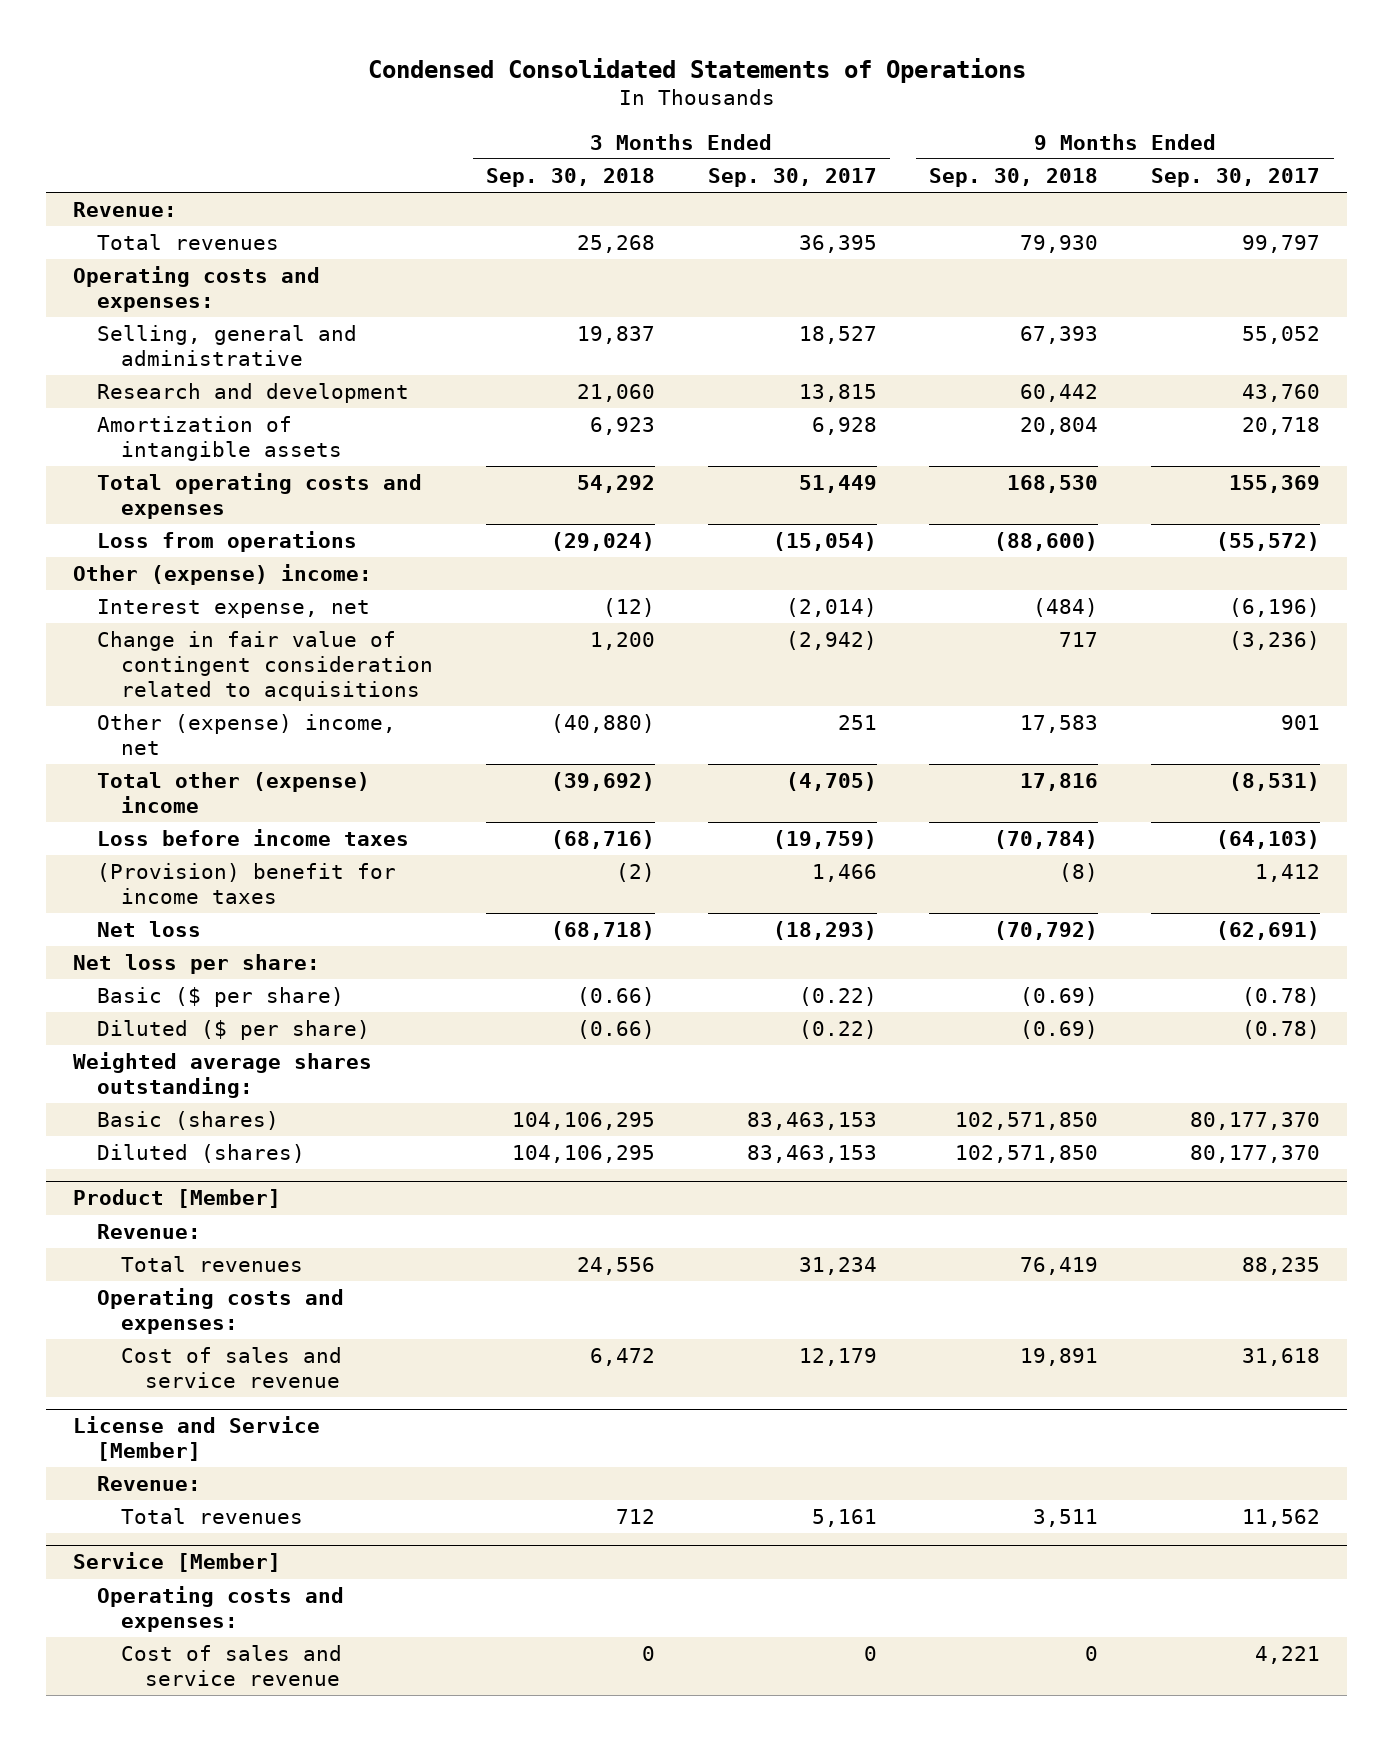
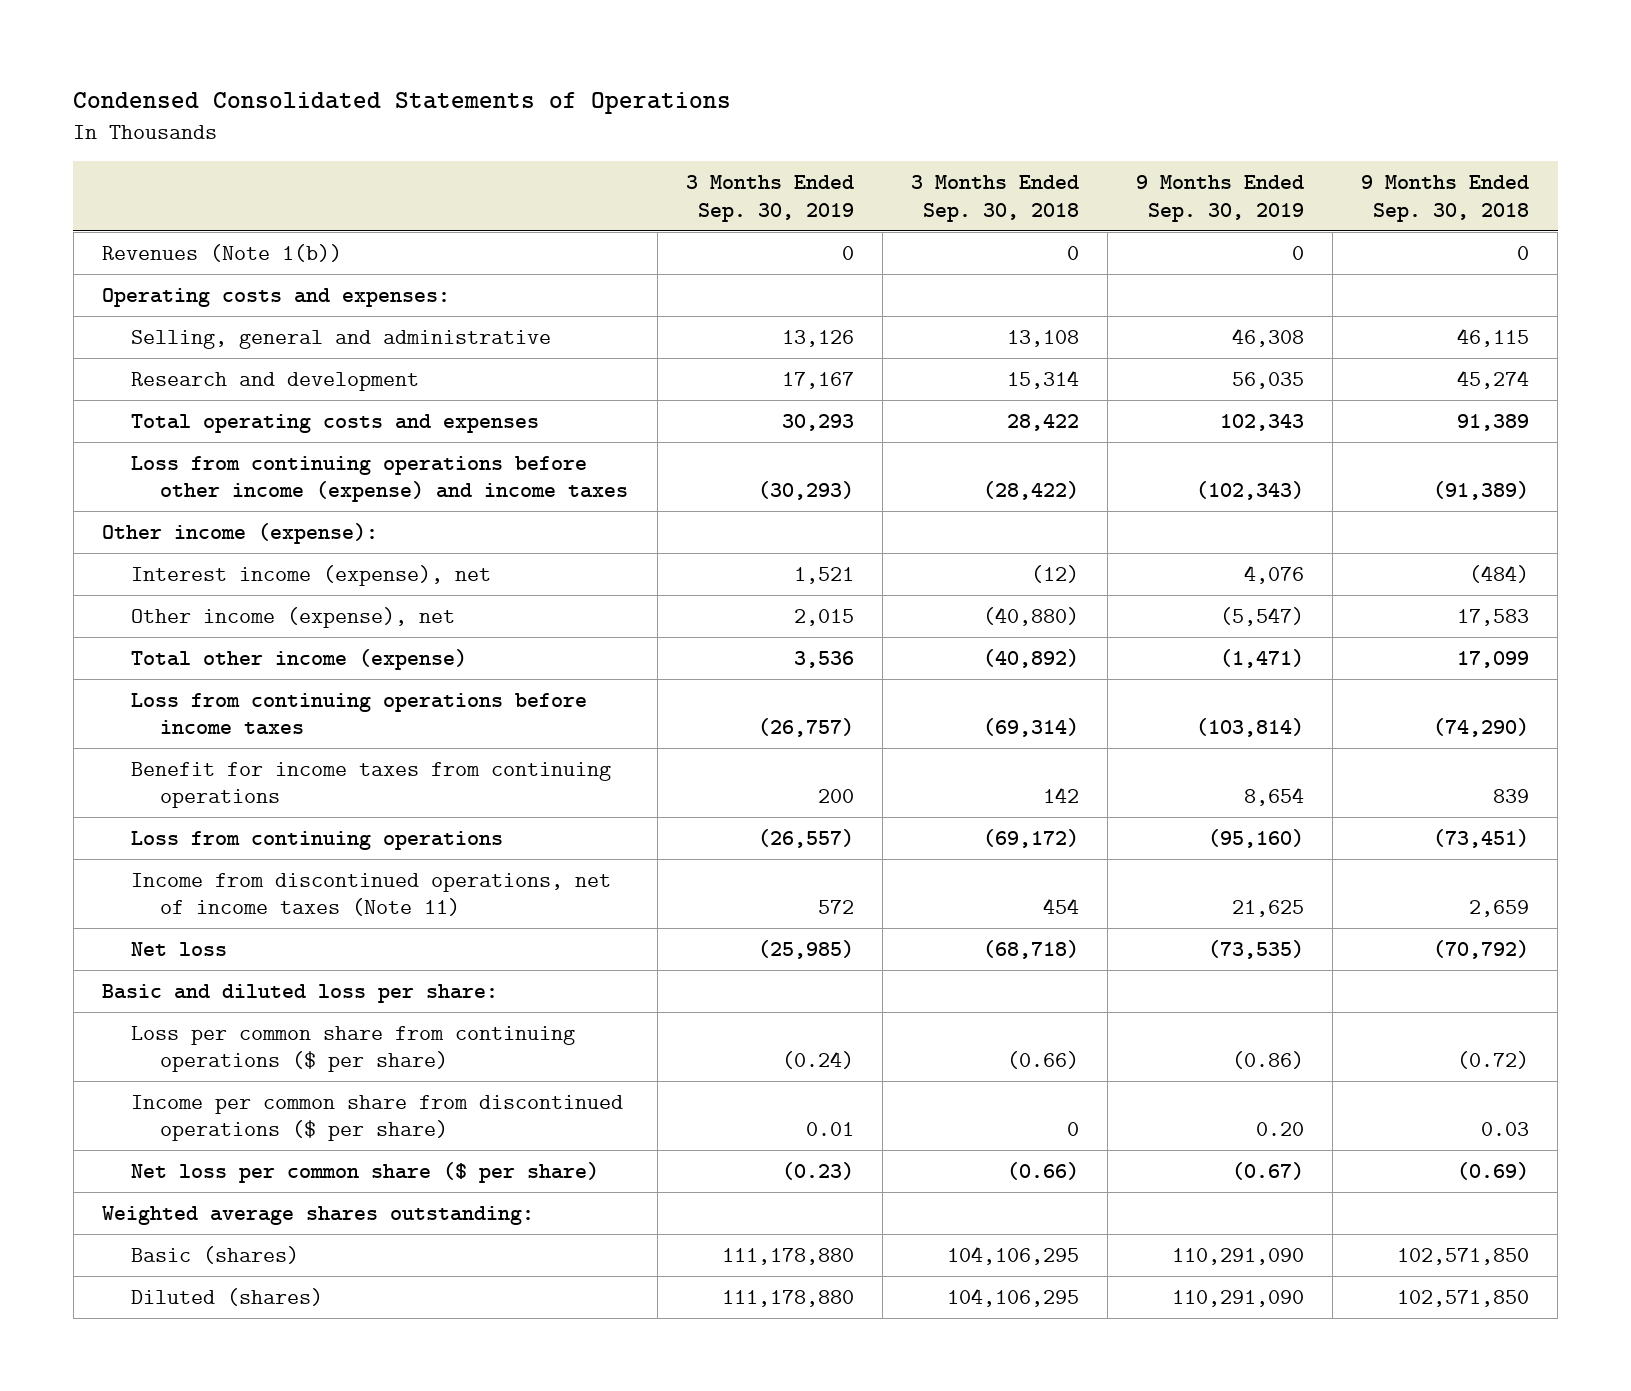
- | 3 Months Ended Sep. 30, 2018 | 3 Months Ended Sep. 30, 2017 | 9 Months Ended Sep. 30, 2018 | 9 Months Ended Sep. 30, 2017
+ | 3 Months Ended Sep. 30, 2019 | 3 Months Ended Sep. 30, 2018 | 9 Months Ended Sep. 30, 2019 | 9 Months Ended Sep. 30, 2018
- Revenue:
- Total revenues | 25,268 | 36,395 | 79,930 | 99,797
+ Revenues (Note 1(b)) | 0 | 0 | 0 | 0
- Selling, general and administrative | 19,837 | 18,527 | 67,393 | 55,052
- Research and development | 21,060 | 13,815 | 60,442 | 43,760
- Amortization of intangible assets | 6,923 | 6,928 | 20,804 | 20,718
- Total operating costs and expenses | 54,292 | 51,449 | 168,530 | 155,369
- Loss from operations | (29,024) | (15,054) | (88,600) | (55,572)
- Other (expense) income:
- Interest expense, net | (12) | (2,014) | (484) | (6,196)
- Change in fair value of contingent consideration related to acquisitions | 1,200 | (2,942) | 717 | (3,236)
- Other (expense) income, net | (40,880) | 251 | 17,583 | 901
- Total other (expense) income | (39,692) | (4,705) | 17,816 | (8,531)
- Loss before income taxes | (68,716) | (19,759) | (70,784) | (64,103)
- (Provision) benefit for income taxes | (2) | 1,466 | (8) | 1,412
+ Selling, general and administrative | 13,126 | 13,108 | 46,308 | 46,115
+ Research and development | 17,167 | 15,314 | 56,035 | 45,274
+ Total operating costs and expenses | 30,293 | 28,422 | 102,343 | 91,389
+ Loss from continuing operations before other income (expense) and income taxes | (30,293) | (28,422) | (102,343) | (91,389)
+ Other income (expense):
+ Interest income (expense), net | 1,521 | (12) | 4,076 | (484)
+ Other income (expense), net | 2,015 | (40,880) | (5,547) | 17,583
+ Total other income (expense) | 3,536 | (40,892) | (1,471) | 17,099
+ Loss from continuing operations before income taxes | (26,757) | (69,314) | (103,814) | (74,290)
+ Benefit for income taxes from continuing operations | 200 | 142 | 8,654 | 839
+ Loss from continuing operations | (26,557) | (69,172) | (95,160) | (73,451)
+ Income from discontinued operations, net of income taxes (Note 11) | 572 | 454 | 21,625 | 2,659
- Net loss per share:
- Basic ($ per share) | (0.66) | (0.22) | (0.69) | (0.78)
- Diluted ($ per share) | (0.66) | (0.22) | (0.69) | (0.78)
+ Basic and diluted loss per share:
+ Loss per common share from continuing operations ($ per share) | (0.24) | (0.66) | (0.86) | (0.72)
+ Income per common share from discontinued operations ($ per share) | 0.01 | 0 | 0.20 | 0.03
+ Net loss per common share ($ per share) | (0.23) | (0.66) | (0.67) | (0.69)
- Product [Member]
- Revenue:
- Total revenues | 24,556 | 31,234 | 76,419 | 88,235
- Operating costs and expenses:
- Cost of sales and service revenue | 6,472 | 12,179 | 19,891 | 31,618
- License and Service [Member]
- Revenue:
- Total revenues | 712 | 5,161 | 3,511 | 11,562
- Service [Member]
- Operating costs and expenses:
- Cost of sales and service revenue | 0 | 0 | 0 | 4,221

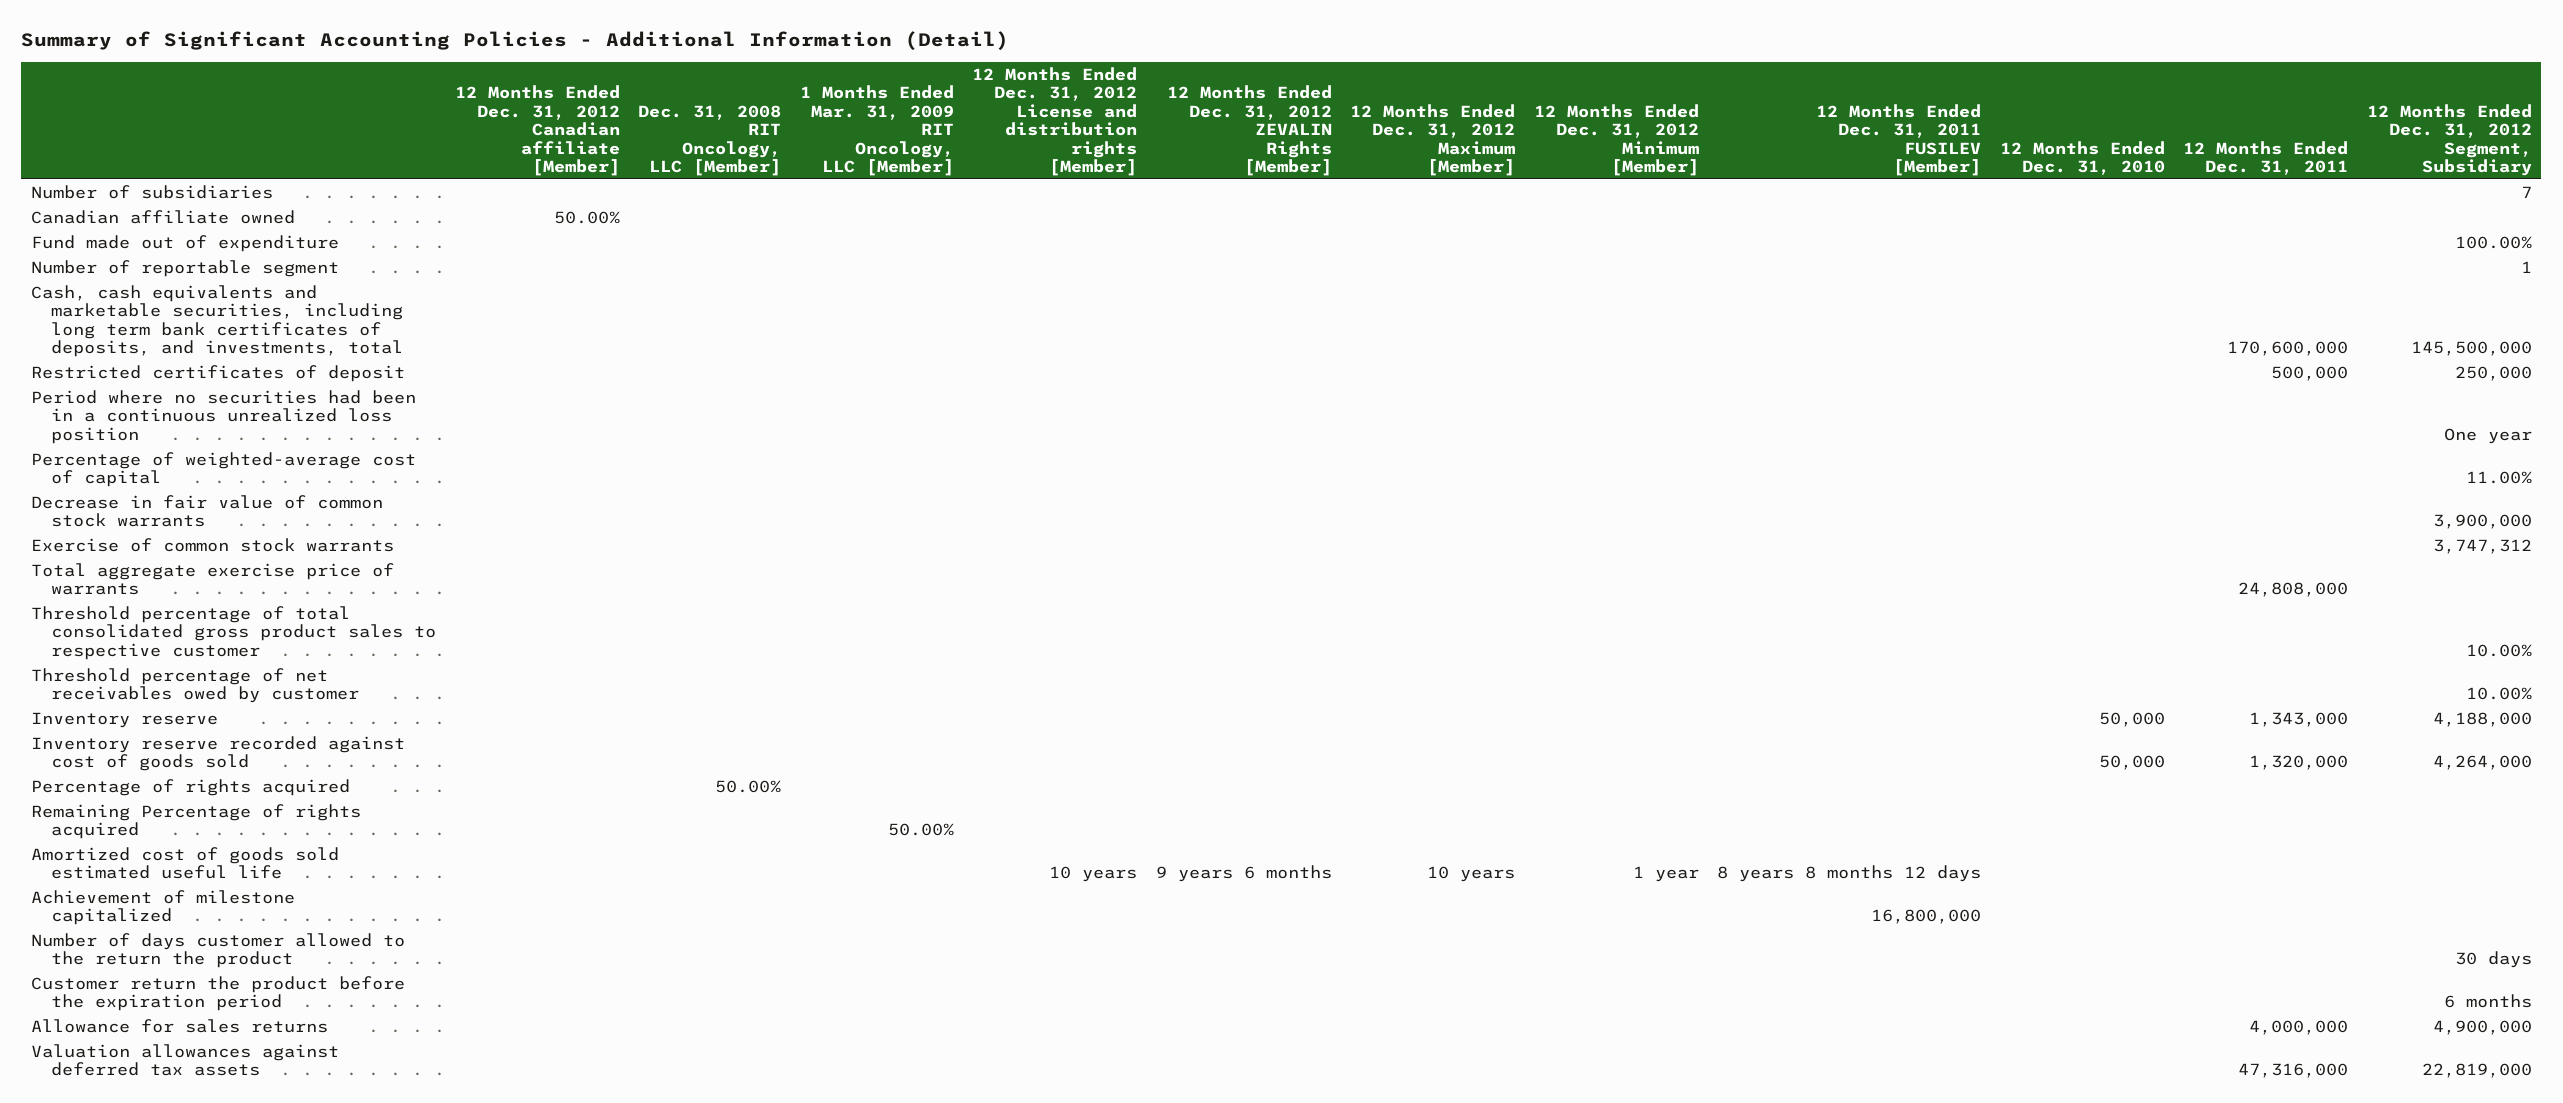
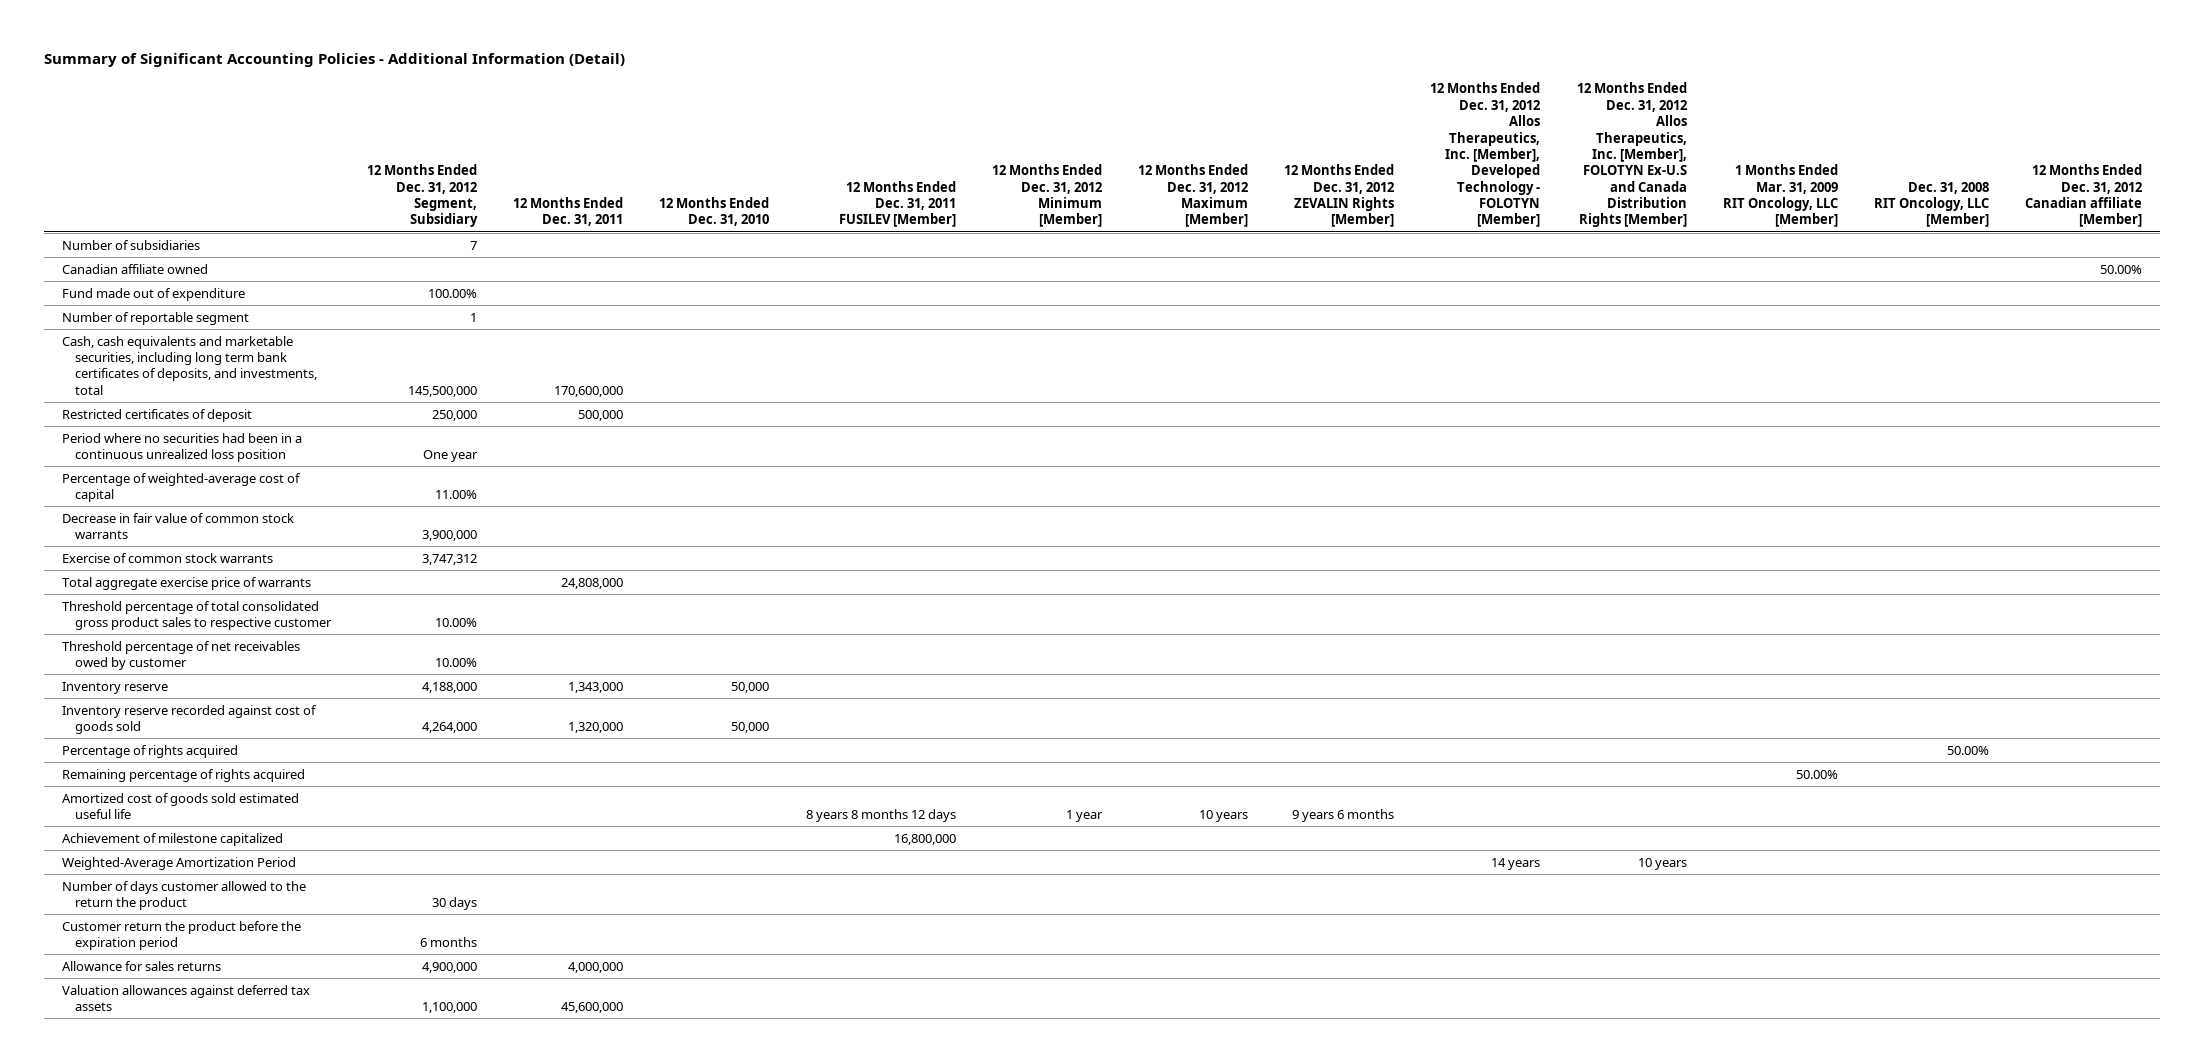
- | 12 Months Ended Dec. 31, 2012 Canadian affiliate [Member] | Dec. 31, 2008 RIT Oncology, LLC [Member] | 1 Months Ended Mar. 31, 2009 RIT Oncology, LLC [Member] | 12 Months Ended Dec. 31, 2012 License and distribution rights [Member] | 12 Months Ended Dec. 31, 2012 ZEVALIN Rights [Member] | 12 Months Ended Dec. 31, 2012 Maximum [Member] | 12 Months Ended Dec. 31, 2012 Minimum [Member] | 12 Months Ended Dec. 31, 2011 FUSILEV [Member] | 12 Months Ended Dec. 31, 2010 | 12 Months Ended Dec. 31, 2011 | 12 Months Ended Dec. 31, 2012 Segment, Subsidiary
+ | 12 Months Ended Dec. 31, 2012 Segment, Subsidiary | 12 Months Ended Dec. 31, 2011 | 12 Months Ended Dec. 31, 2010 | 12 Months Ended Dec. 31, 2011 FUSILEV [Member] | 12 Months Ended Dec. 31, 2012 Minimum [Member] | 12 Months Ended Dec. 31, 2012 Maximum [Member] | 12 Months Ended Dec. 31, 2012 ZEVALIN Rights [Member] | 12 Months Ended Dec. 31, 2012 Allos Therapeutics, Inc. [Member], Developed Technology - FOLOTYN [Member] | 12 Months Ended Dec. 31, 2012 Allos Therapeutics, Inc. [Member], FOLOTYN Ex-U.S and Canada Distribution Rights [Member] | 1 Months Ended Mar. 31, 2009 RIT Oncology, LLC [Member] | Dec. 31, 2008 RIT Oncology, LLC [Member] | 12 Months Ended Dec. 31, 2012 Canadian affiliate [Member]
- Remaining Percentage of rights acquired | | | 50.00% | | | | | | | |
+ Remaining percentage of rights acquired | | | | | | | | | | 50.00% | |
+ Weighted-Average Amortization Period | | | | | | | | 14 years | 10 years | | |
- Valuation allowances against deferred tax assets | | | | | | | | | | 47,316,000 | 22,819,000
+ Valuation allowances against deferred tax assets | 1,100,000 | 45,600,000 | | | | | | | | | |

